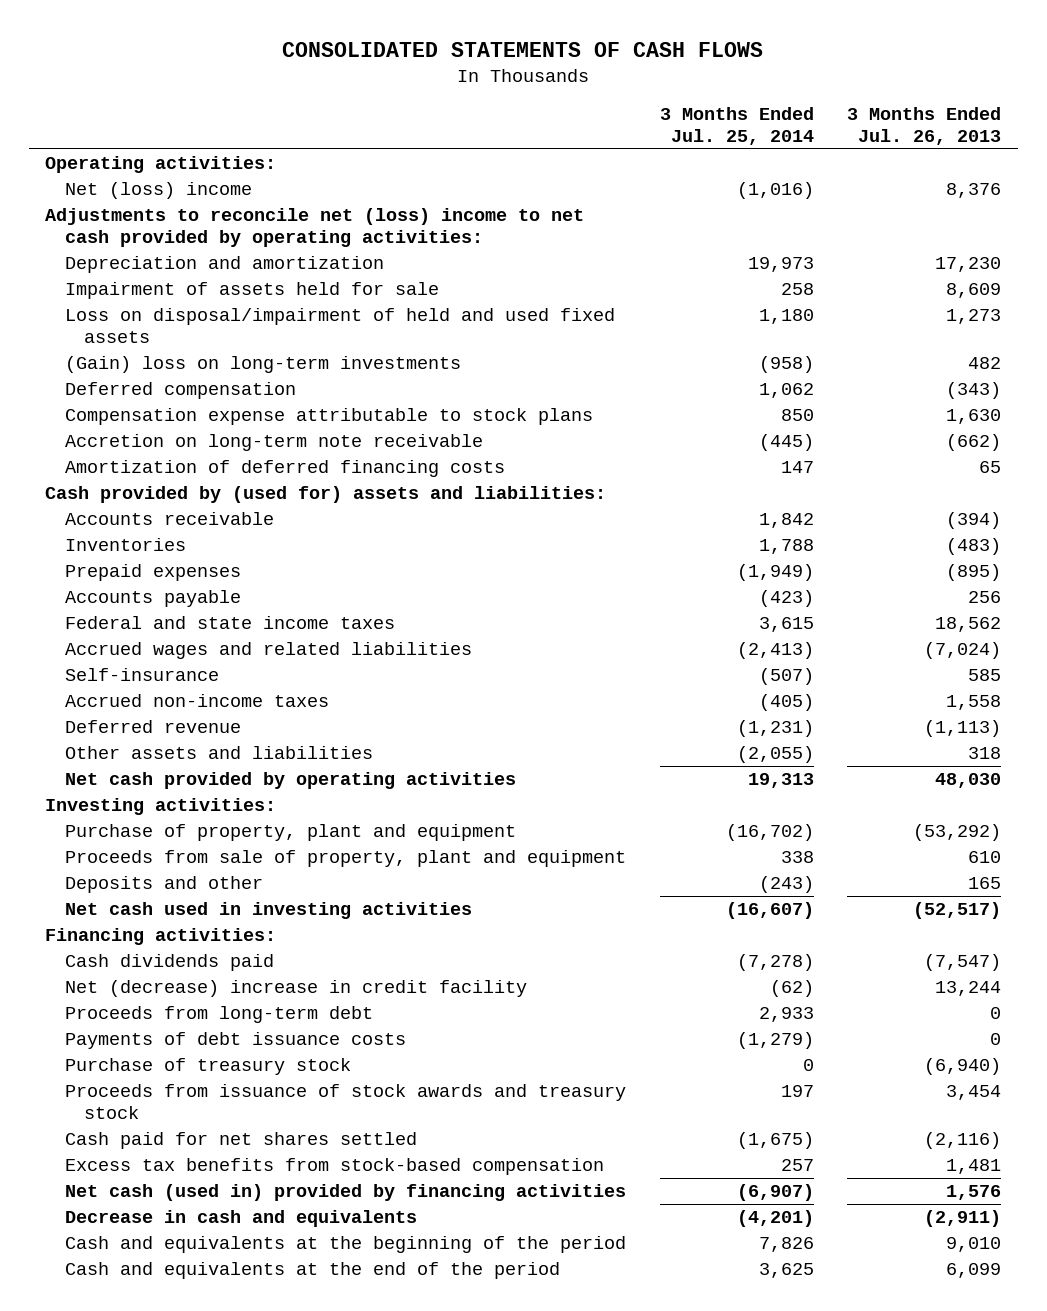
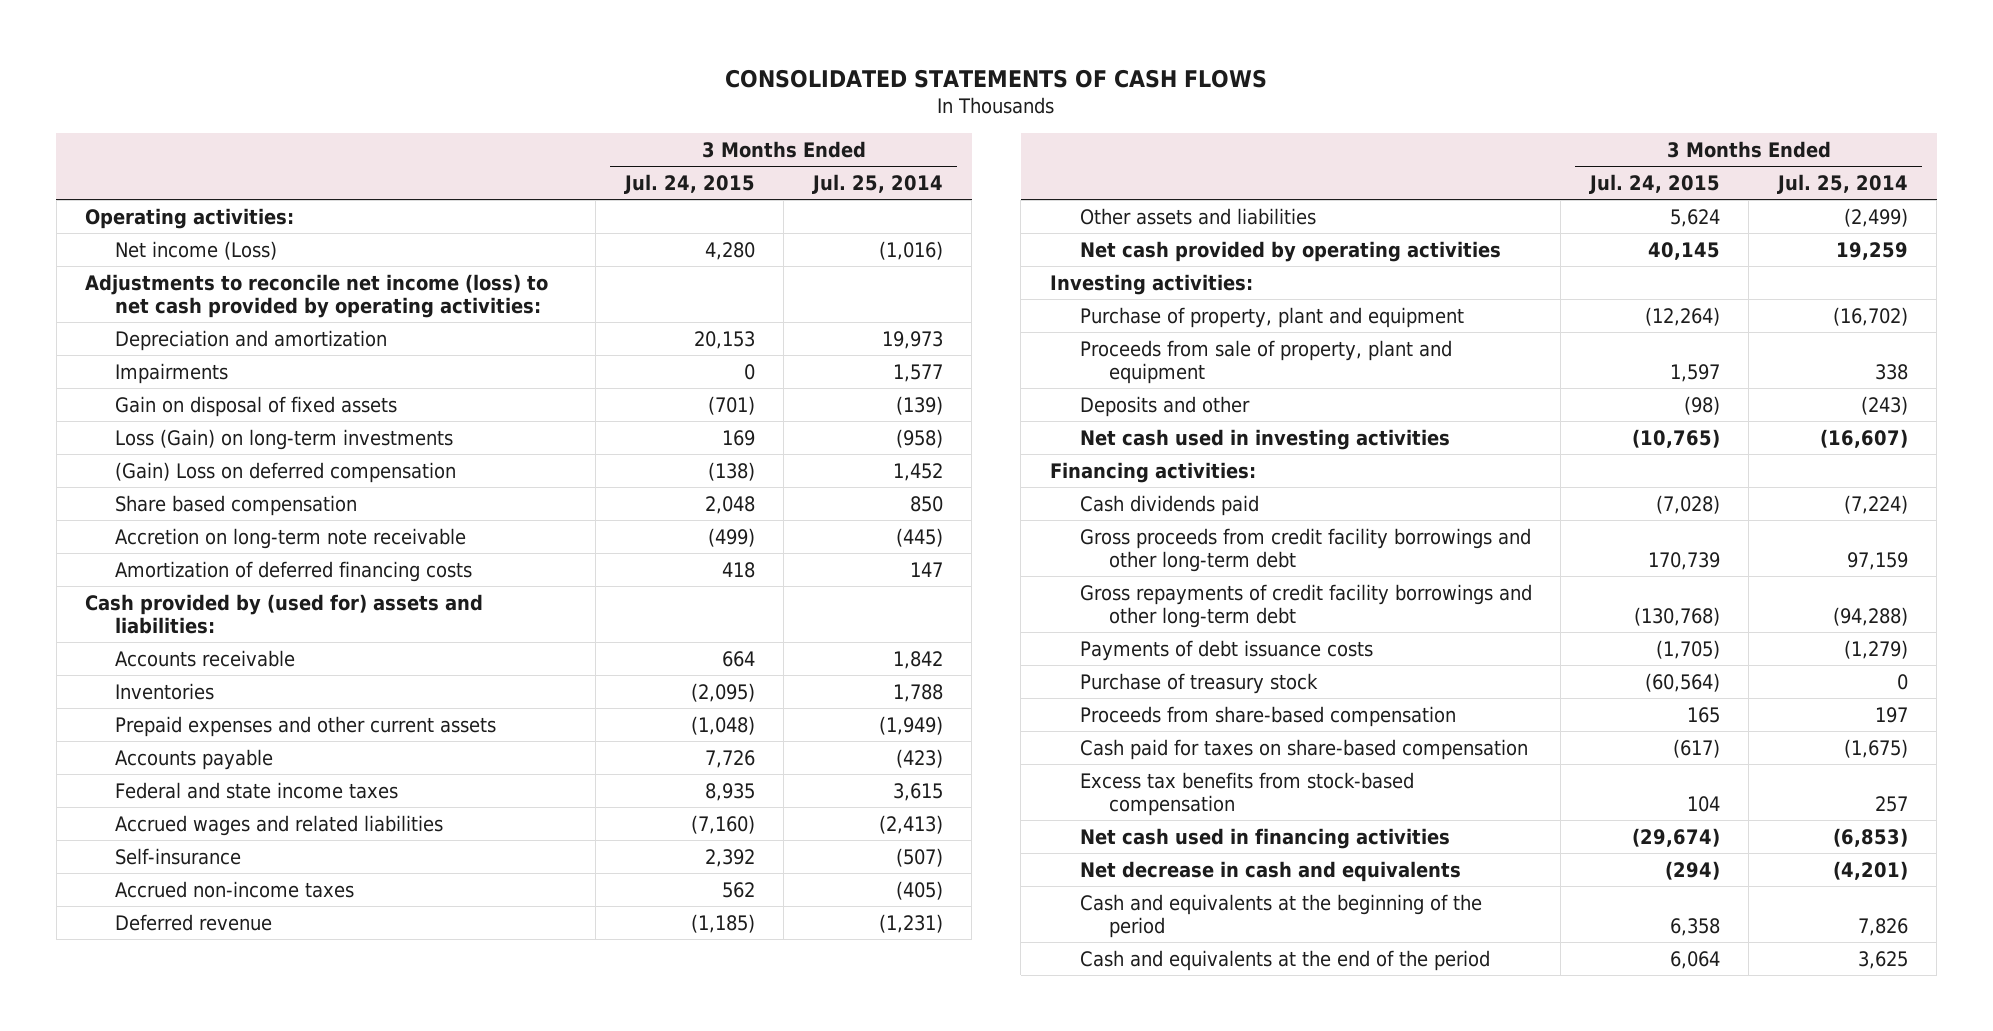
- | 3 Months Ended Jul. 25, 2014 | 3 Months Ended Jul. 26, 2013
+ | 3 Months Ended Jul. 24, 2015 | 3 Months Ended Jul. 25, 2014
- Net (loss) income | (1,016) | 8,376
- Adjustments to reconcile net (loss) income to net cash provided by operating activities:
+ Net income (Loss) | 4,280 | (1,016)
+ Adjustments to reconcile net income (loss) to net cash provided by operating activities:
- Impairment of assets held for sale | 258 | 8,609
- Loss on disposal/impairment of held and used fixed assets | 1,180 | 1,273
- (Gain) loss on long-term investments | (958) | 482
- Deferred compensation | 1,062 | (343)
- Compensation expense attributable to stock plans | 850 | 1,630
+ Impairments | 0 | 1,577
+ Gain on disposal of fixed assets | (701) | (139)
+ Loss (Gain) on long-term investments | 169 | (958)
+ (Gain) Loss on deferred compensation | (138) | 1,452
+ Share based compensation | 2,048 | 850
- Prepaid expenses | (1,949) | (895)
+ Prepaid expenses and other current assets | (1,048) | (1,949)
- Other assets and liabilities | (2,055) | 318
- Net cash provided by operating activities | 19,313 | 48,030
+ Other assets and liabilities | 5,624 | (2,499)
+ Net cash provided by operating activities | 40,145 | 19,259
- Cash dividends paid | (7,278) | (7,547)
- Net (decrease) increase in credit facility | (62) | 13,244
- Proceeds from long-term debt | 2,933 | 0
+ Cash dividends paid | (7,028) | (7,224)
+ Gross proceeds from credit facility borrowings and other long-term debt | 170,739 | 97,159
+ Gross repayments of credit facility borrowings and other long-term debt | (130,768) | (94,288)
- Proceeds from issuance of stock awards and treasury stock | 197 | 3,454
- Cash paid for net shares settled | (1,675) | (2,116)
+ Proceeds from share-based compensation | 165 | 197
+ Cash paid for taxes on share-based compensation | (617) | (1,675)
- Net cash (used in) provided by financing activities | (6,907) | 1,576
- Decrease in cash and equivalents | (4,201) | (2,911)
+ Net cash used in financing activities | (29,674) | (6,853)
+ Net decrease in cash and equivalents | (294) | (4,201)

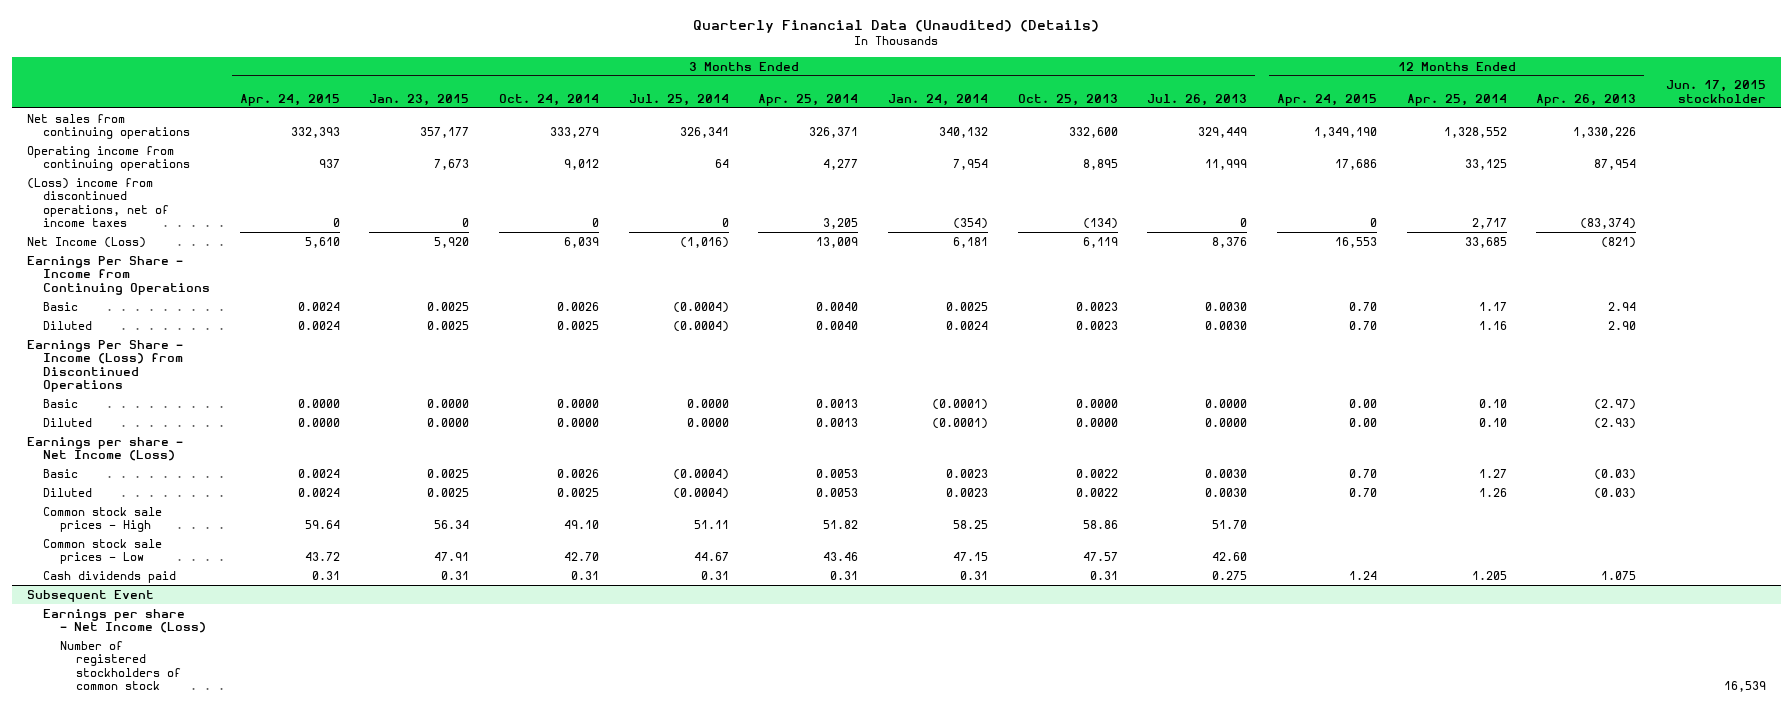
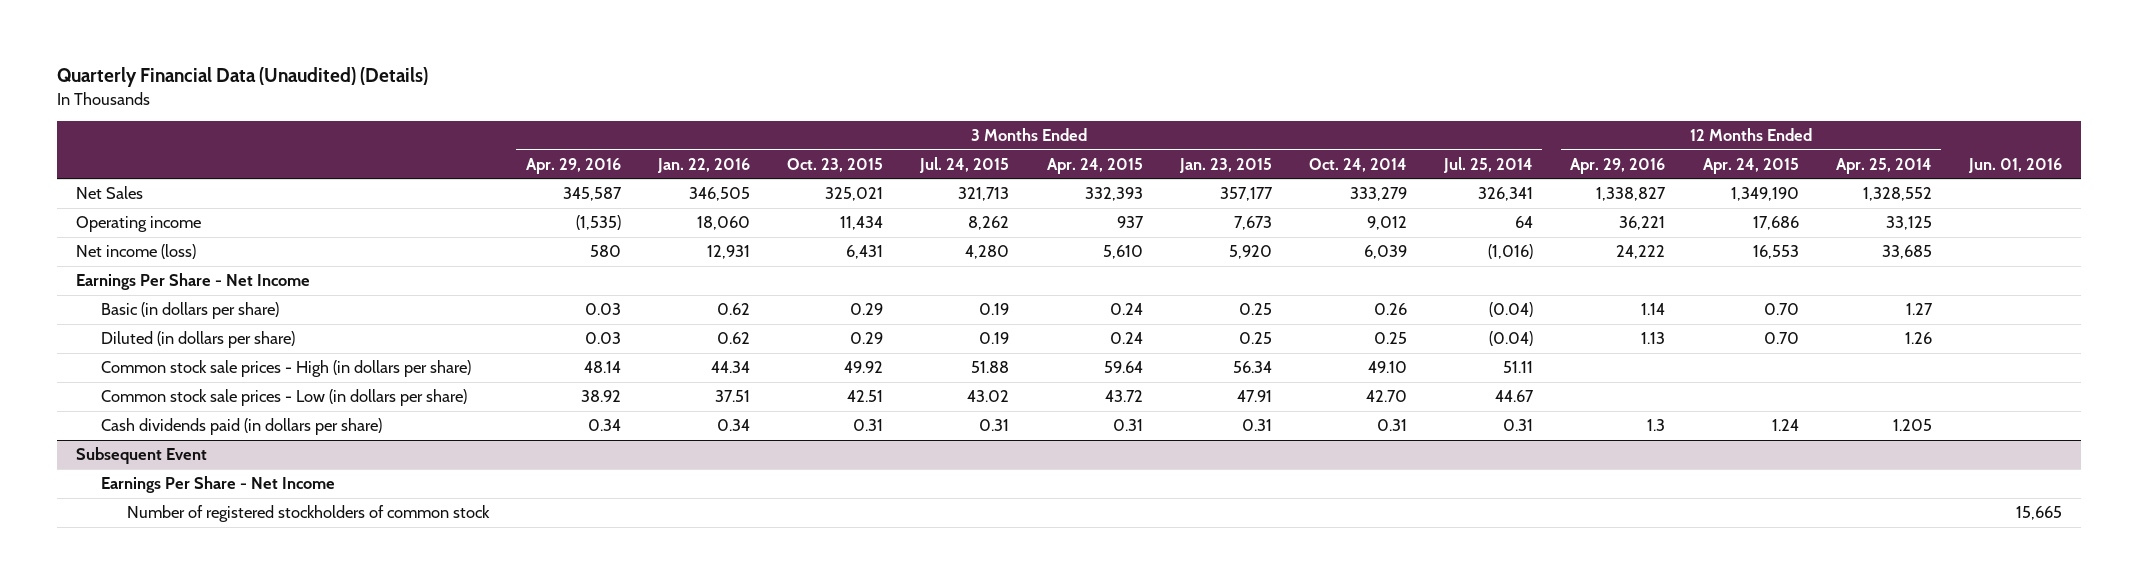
- | 3 Months Ended Apr. 24, 2015 | 3 Months Ended Jan. 23, 2015 | 3 Months Ended Oct. 24, 2014 | 3 Months Ended Jul. 25, 2014 | 3 Months Ended Apr. 25, 2014 | 3 Months Ended Jan. 24, 2014 | 3 Months Ended Oct. 25, 2013 | 3 Months Ended Jul. 26, 2013 | 12 Months Ended Apr. 24, 2015 | 12 Months Ended Apr. 25, 2014 | 12 Months Ended Apr. 26, 2013 | Jun. 17, 2015 stockholder
+ | 3 Months Ended Apr. 29, 2016 | 3 Months Ended Jan. 22, 2016 | 3 Months Ended Oct. 23, 2015 | 3 Months Ended Jul. 24, 2015 | 3 Months Ended Apr. 24, 2015 | 3 Months Ended Jan. 23, 2015 | 3 Months Ended Oct. 24, 2014 | 3 Months Ended Jul. 25, 2014 | 12 Months Ended Apr. 29, 2016 | 12 Months Ended Apr. 24, 2015 | 12 Months Ended Apr. 25, 2014 | Jun. 01, 2016
- Net sales from continuing operations | 332,393 | 357,177 | 333,279 | 326,341 | 326,371 | 340,132 | 332,600 | 329,449 | 1,349,190 | 1,328,552 | 1,330,226 |
- Operating income from continuing operations | 937 | 7,673 | 9,012 | 64 | 4,277 | 7,954 | 8,895 | 11,999 | 17,686 | 33,125 | 87,954 |
- (Loss) income from discontinued operations, net of income taxes | 0 | 0 | 0 | 0 | 3,205 | (354) | (134) | 0 | 0 | 2,717 | (83,374) |
- Net Income (Loss) | 5,610 | 5,920 | 6,039 | (1,016) | 13,009 | 6,181 | 6,119 | 8,376 | 16,553 | 33,685 | (821) |
- Earnings Per Share - Income from Continuing Operations
- Basic | 0.0024 | 0.0025 | 0.0026 | (0.0004) | 0.0040 | 0.0025 | 0.0023 | 0.0030 | 0.70 | 1.17 | 2.94 |
- Diluted | 0.0024 | 0.0025 | 0.0025 | (0.0004) | 0.0040 | 0.0024 | 0.0023 | 0.0030 | 0.70 | 1.16 | 2.90 |
- Earnings Per Share - Income (Loss) from Discontinued Operations
- Basic | 0.0000 | 0.0000 | 0.0000 | 0.0000 | 0.0013 | (0.0001) | 0.0000 | 0.0000 | 0.00 | 0.10 | (2.97) |
- Diluted | 0.0000 | 0.0000 | 0.0000 | 0.0000 | 0.0013 | (0.0001) | 0.0000 | 0.0000 | 0.00 | 0.10 | (2.93) |
- Earnings per share - Net Income (Loss)
- Basic | 0.0024 | 0.0025 | 0.0026 | (0.0004) | 0.0053 | 0.0023 | 0.0022 | 0.0030 | 0.70 | 1.27 | (0.03) |
- Diluted | 0.0024 | 0.0025 | 0.0025 | (0.0004) | 0.0053 | 0.0023 | 0.0022 | 0.0030 | 0.70 | 1.26 | (0.03) |
- Common stock sale prices - High | 59.64 | 56.34 | 49.10 | 51.11 | 51.82 | 58.25 | 58.86 | 51.70 | | | |
- Common stock sale prices - Low | 43.72 | 47.91 | 42.70 | 44.67 | 43.46 | 47.15 | 47.57 | 42.60 | | | |
- Cash dividends paid | 0.31 | 0.31 | 0.31 | 0.31 | 0.31 | 0.31 | 0.31 | 0.275 | 1.24 | 1.205 | 1.075 |
+ Net Sales | 345,587 | 346,505 | 325,021 | 321,713 | 332,393 | 357,177 | 333,279 | 326,341 | 1,338,827 | 1,349,190 | 1,328,552 |
+ Operating income | (1,535) | 18,060 | 11,434 | 8,262 | 937 | 7,673 | 9,012 | 64 | 36,221 | 17,686 | 33,125 |
+ Net income (loss) | 580 | 12,931 | 6,431 | 4,280 | 5,610 | 5,920 | 6,039 | (1,016) | 24,222 | 16,553 | 33,685 |
+ Earnings Per Share - Net Income
+ Basic (in dollars per share) | 0.03 | 0.62 | 0.29 | 0.19 | 0.24 | 0.25 | 0.26 | (0.04) | 1.14 | 0.70 | 1.27 |
+ Diluted (in dollars per share) | 0.03 | 0.62 | 0.29 | 0.19 | 0.24 | 0.25 | 0.25 | (0.04) | 1.13 | 0.70 | 1.26 |
+ Common stock sale prices - High (in dollars per share) | 48.14 | 44.34 | 49.92 | 51.88 | 59.64 | 56.34 | 49.10 | 51.11 | | | |
+ Common stock sale prices - Low (in dollars per share) | 38.92 | 37.51 | 42.51 | 43.02 | 43.72 | 47.91 | 42.70 | 44.67 | | | |
+ Cash dividends paid (in dollars per share) | 0.34 | 0.34 | 0.31 | 0.31 | 0.31 | 0.31 | 0.31 | 0.31 | 1.3 | 1.24 | 1.205 |
@ Subsequent Event
- Earnings per share - Net Income (Loss)
+ Earnings Per Share - Net Income

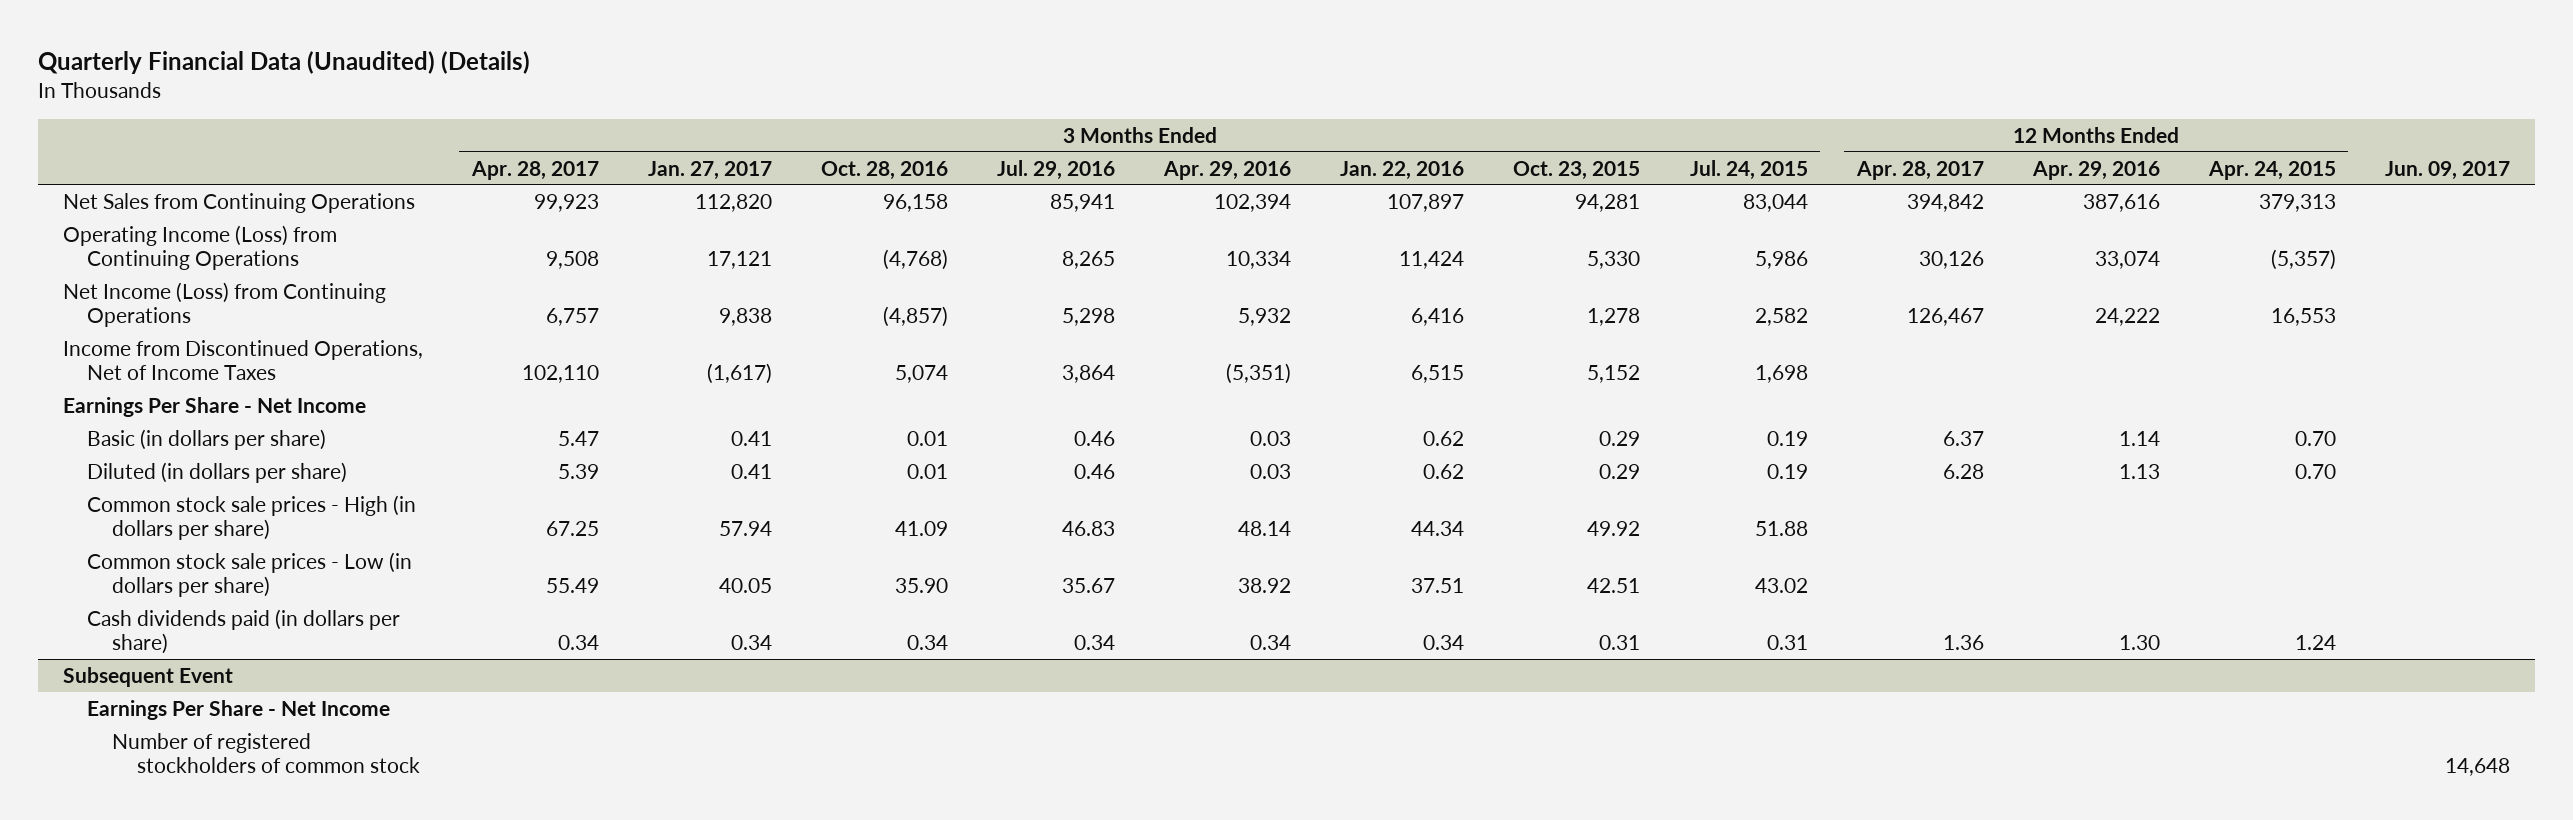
- | 3 Months Ended Apr. 29, 2016 | 3 Months Ended Jan. 22, 2016 | 3 Months Ended Oct. 23, 2015 | 3 Months Ended Jul. 24, 2015 | 3 Months Ended Apr. 24, 2015 | 3 Months Ended Jan. 23, 2015 | 3 Months Ended Oct. 24, 2014 | 3 Months Ended Jul. 25, 2014 | 12 Months Ended Apr. 29, 2016 | 12 Months Ended Apr. 24, 2015 | 12 Months Ended Apr. 25, 2014 | Jun. 01, 2016
+ | 3 Months Ended Apr. 28, 2017 | 3 Months Ended Jan. 27, 2017 | 3 Months Ended Oct. 28, 2016 | 3 Months Ended Jul. 29, 2016 | 3 Months Ended Apr. 29, 2016 | 3 Months Ended Jan. 22, 2016 | 3 Months Ended Oct. 23, 2015 | 3 Months Ended Jul. 24, 2015 | 12 Months Ended Apr. 28, 2017 | 12 Months Ended Apr. 29, 2016 | 12 Months Ended Apr. 24, 2015 | Jun. 09, 2017
- Net Sales | 345,587 | 346,505 | 325,021 | 321,713 | 332,393 | 357,177 | 333,279 | 326,341 | 1,338,827 | 1,349,190 | 1,328,552 |
- Operating income | (1,535) | 18,060 | 11,434 | 8,262 | 937 | 7,673 | 9,012 | 64 | 36,221 | 17,686 | 33,125 |
- Net income (loss) | 580 | 12,931 | 6,431 | 4,280 | 5,610 | 5,920 | 6,039 | (1,016) | 24,222 | 16,553 | 33,685 |
+ Net Sales from Continuing Operations | 99,923 | 112,820 | 96,158 | 85,941 | 102,394 | 107,897 | 94,281 | 83,044 | 394,842 | 387,616 | 379,313 |
+ Operating Income (Loss) from Continuing Operations | 9,508 | 17,121 | (4,768) | 8,265 | 10,334 | 11,424 | 5,330 | 5,986 | 30,126 | 33,074 | (5,357) |
+ Net Income (Loss) from Continuing Operations | 6,757 | 9,838 | (4,857) | 5,298 | 5,932 | 6,416 | 1,278 | 2,582 | 126,467 | 24,222 | 16,553 |
+ Income from Discontinued Operations, Net of Income Taxes | 102,110 | (1,617) | 5,074 | 3,864 | (5,351) | 6,515 | 5,152 | 1,698 | | | |
- Cash dividends paid (in dollars per share) | 0.34 | 0.34 | 0.31 | 0.31 | 0.31 | 0.31 | 0.31 | 0.31 | 1.3 | 1.24 | 1.205 |
+ Cash dividends paid (in dollars per share) | 0.34 | 0.34 | 0.34 | 0.34 | 0.34 | 0.34 | 0.31 | 0.31 | 1.36 | 1.30 | 1.24 |

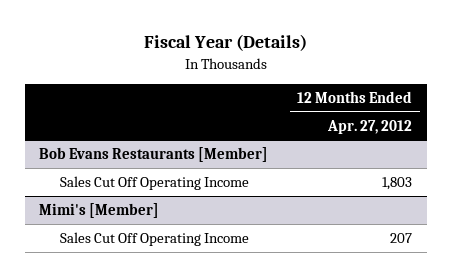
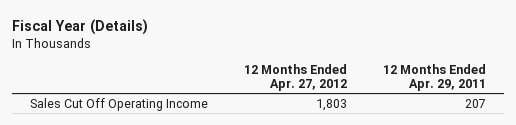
- | 12 Months Ended Apr. 27, 2012
+ | 12 Months Ended Apr. 27, 2012 | 12 Months Ended Apr. 29, 2011
- Bob Evans Restaurants [Member]
- Mimi's [Member]
- Sales Cut Off Operating Income | 207

